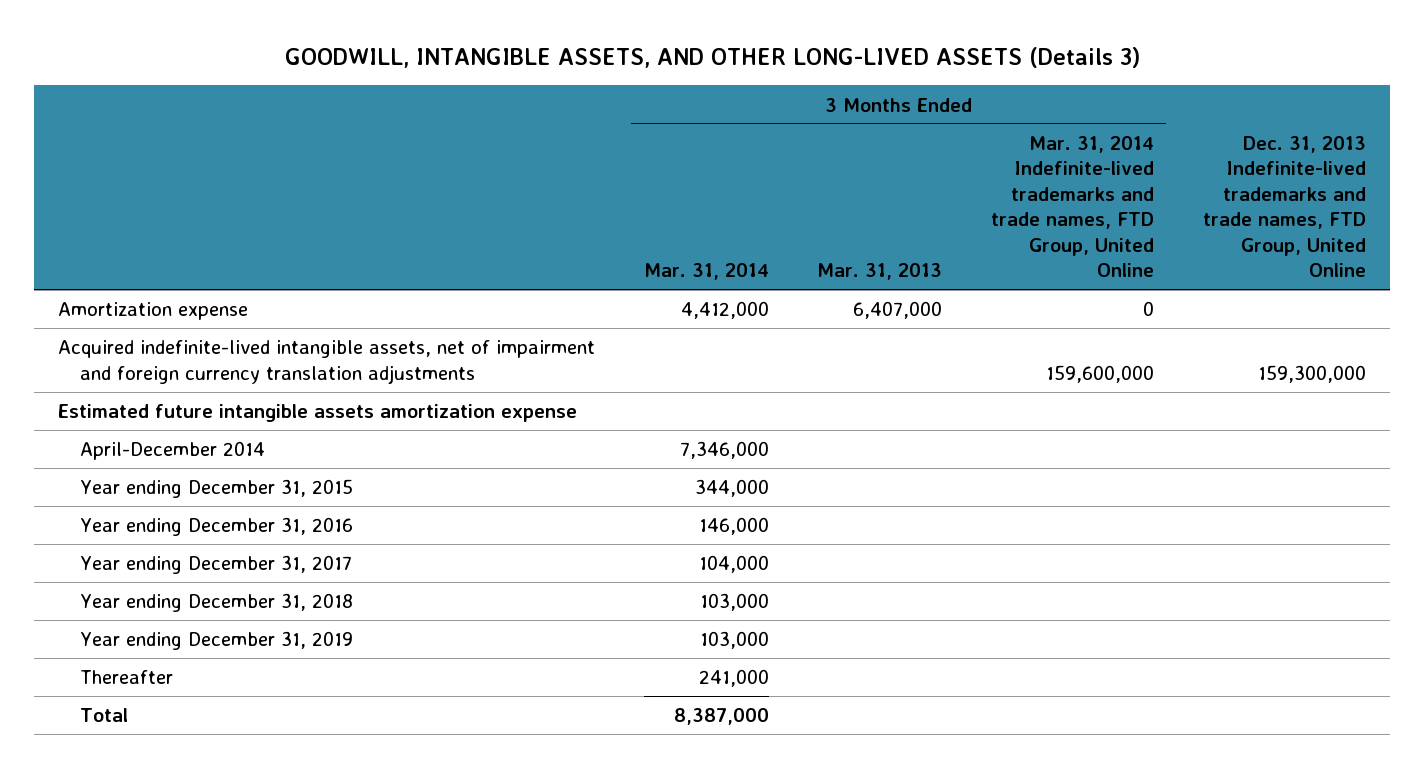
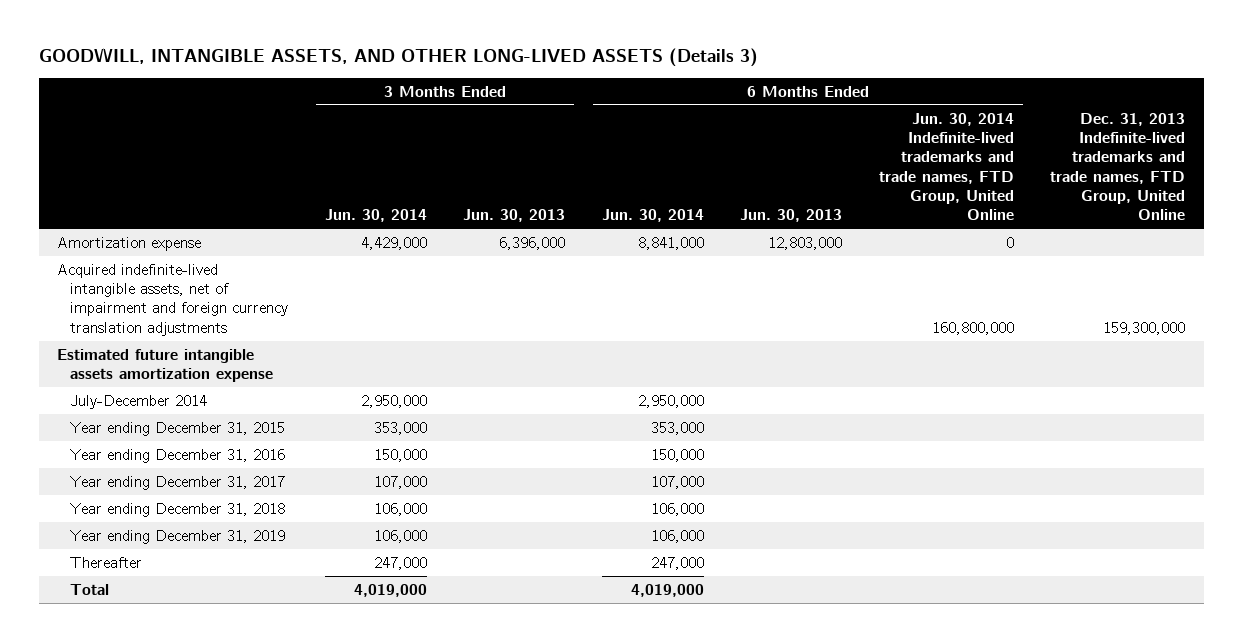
- | 3 Months Ended Mar. 31, 2014 | 3 Months Ended Mar. 31, 2013 | 3 Months Ended Mar. 31, 2014 Indefinite-lived trademarks and trade names, FTD Group, United Online | Dec. 31, 2013 Indefinite-lived trademarks and trade names, FTD Group, United Online
+ | 3 Months Ended Jun. 30, 2014 | 3 Months Ended Jun. 30, 2013 | 6 Months Ended Jun. 30, 2014 | 6 Months Ended Jun. 30, 2013 | 6 Months Ended Jun. 30, 2014 Indefinite-lived trademarks and trade names, FTD Group, United Online | Dec. 31, 2013 Indefinite-lived trademarks and trade names, FTD Group, United Online
- April-December 2014 | 7,346,000 | | |
+ July-December 2014 | 2,950,000 | | 2,950,000 | | |

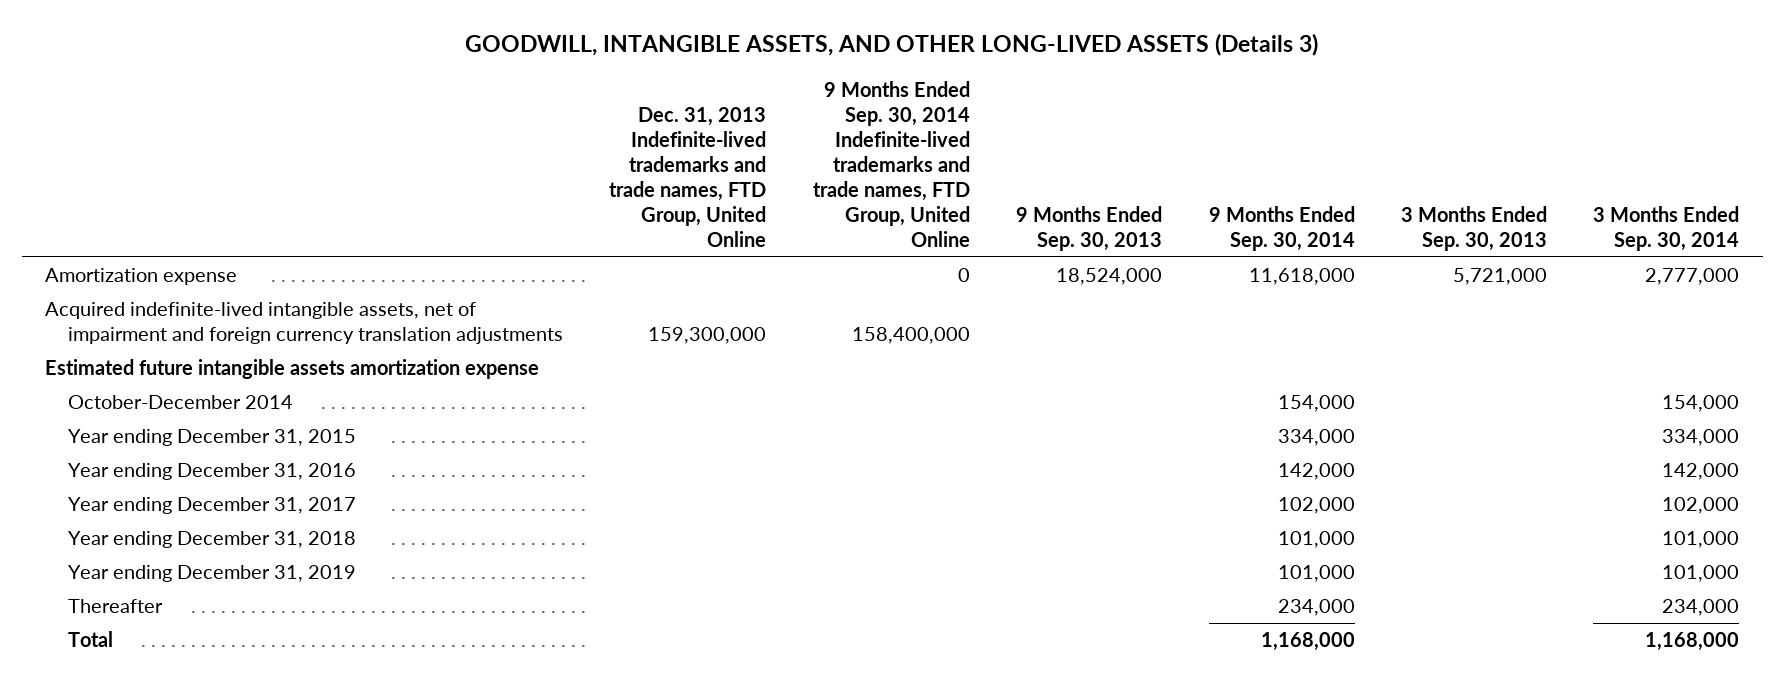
- | 3 Months Ended Jun. 30, 2014 | 3 Months Ended Jun. 30, 2013 | 6 Months Ended Jun. 30, 2014 | 6 Months Ended Jun. 30, 2013 | 6 Months Ended Jun. 30, 2014 Indefinite-lived trademarks and trade names, FTD Group, United Online | Dec. 31, 2013 Indefinite-lived trademarks and trade names, FTD Group, United Online
+ | Dec. 31, 2013 Indefinite-lived trademarks and trade names, FTD Group, United Online | 9 Months Ended Sep. 30, 2014 Indefinite-lived trademarks and trade names, FTD Group, United Online | 9 Months Ended Sep. 30, 2013 | 9 Months Ended Sep. 30, 2014 | 3 Months Ended Sep. 30, 2013 | 3 Months Ended Sep. 30, 2014
- July-December 2014 | 2,950,000 | | 2,950,000 | | |
+ October-December 2014 | | | | 154,000 | | 154,000

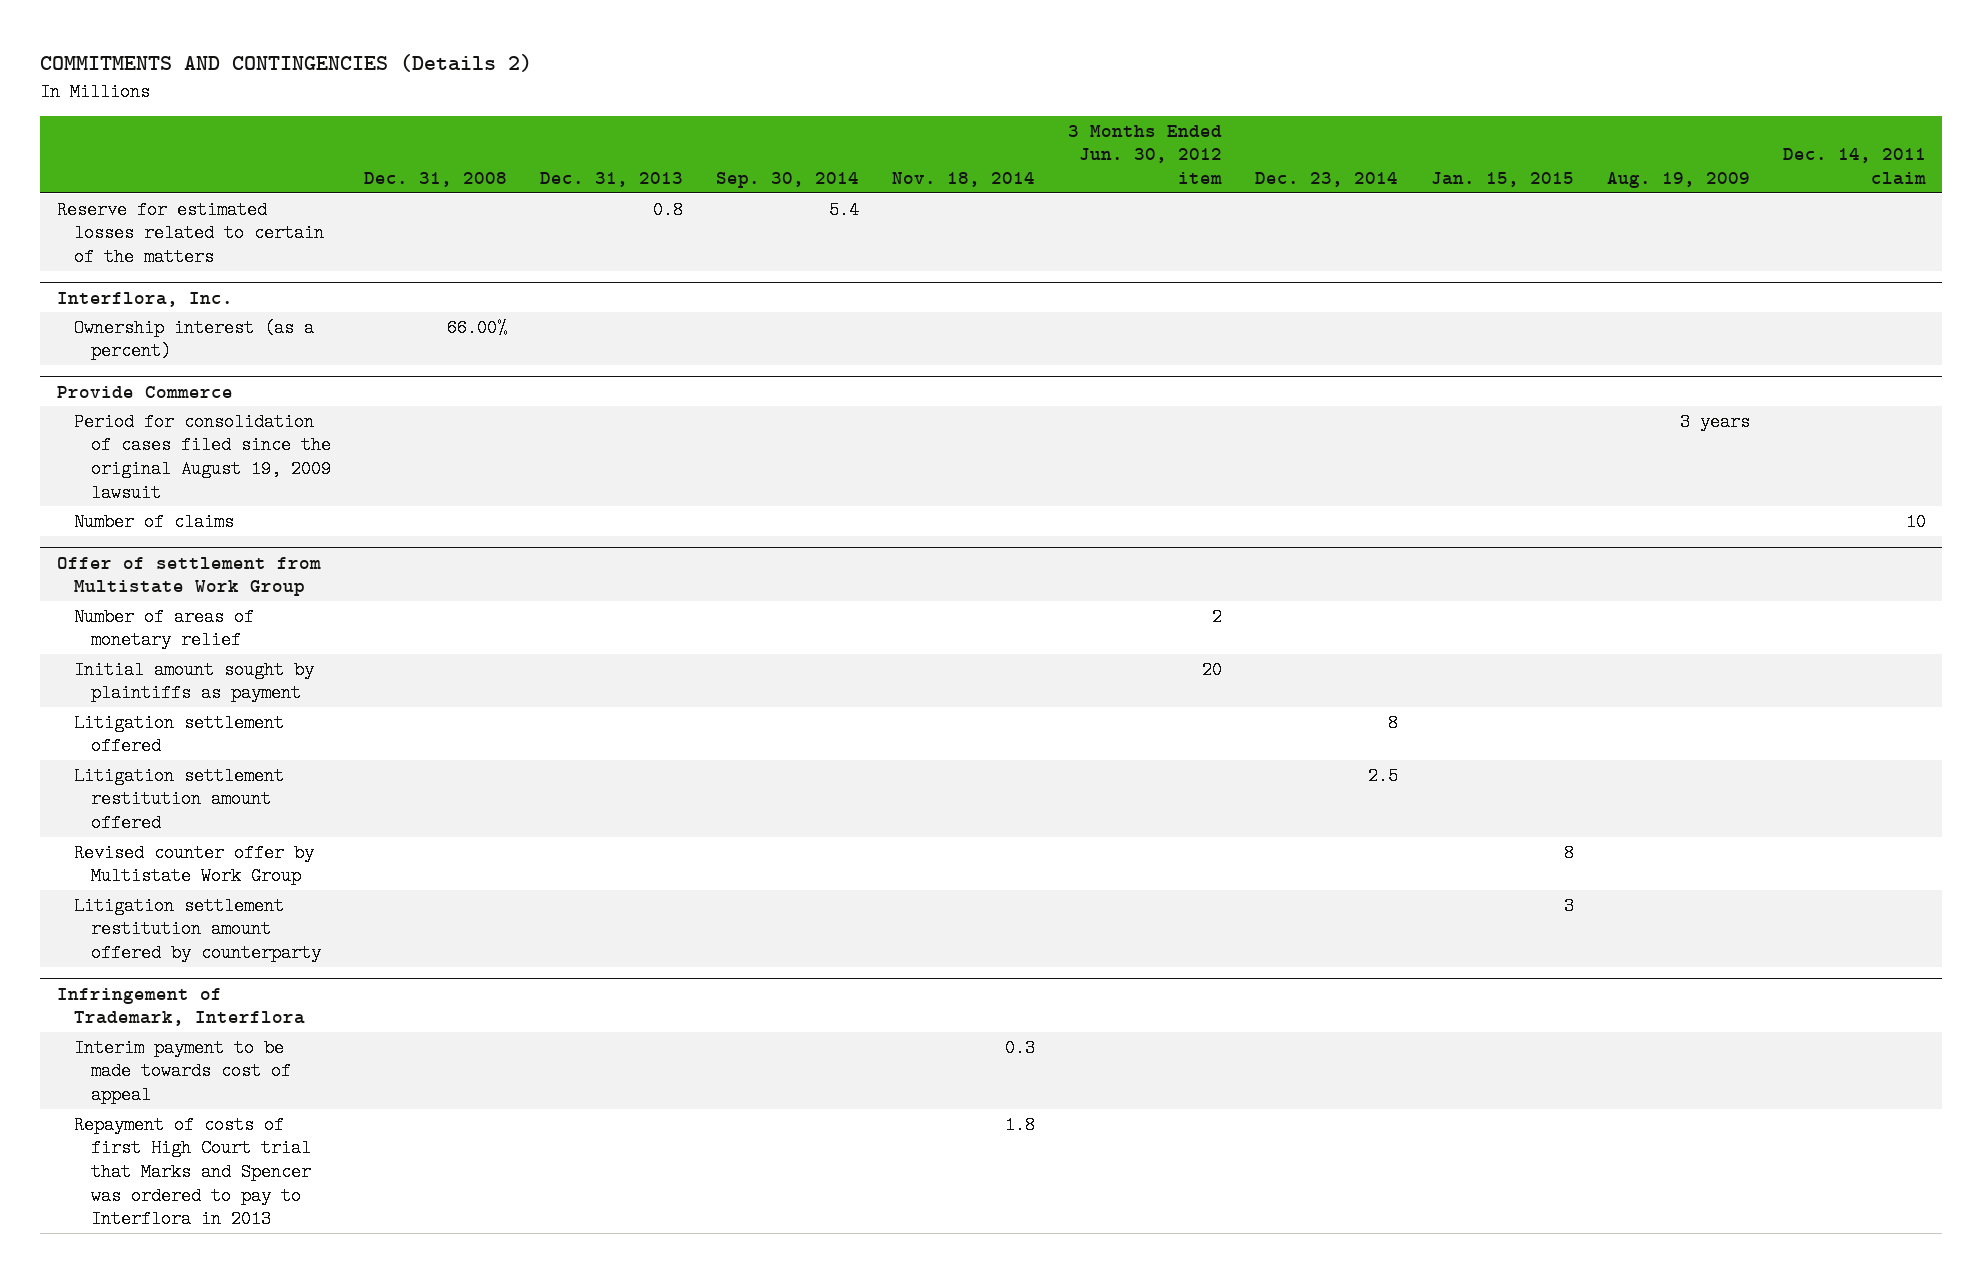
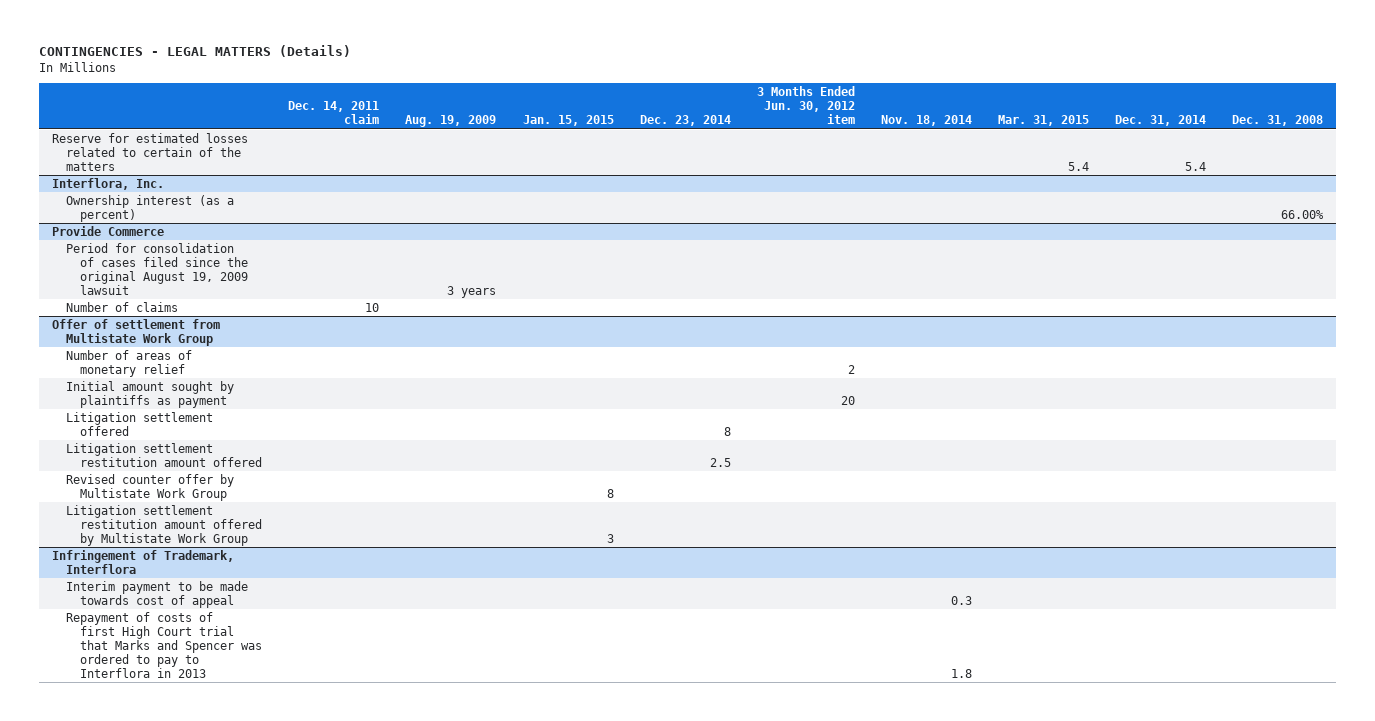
- COMMITMENTS AND CONTINGENCIES (Details 2)
+ CONTINGENCIES - LEGAL MATTERS (Details)
- | Dec. 31, 2008 | Dec. 31, 2013 | Sep. 30, 2014 | Nov. 18, 2014 | 3 Months Ended Jun. 30, 2012 item | Dec. 23, 2014 | Jan. 15, 2015 | Aug. 19, 2009 | Dec. 14, 2011 claim
+ | Dec. 14, 2011 claim | Aug. 19, 2009 | Jan. 15, 2015 | Dec. 23, 2014 | 3 Months Ended Jun. 30, 2012 item | Nov. 18, 2014 | Mar. 31, 2015 | Dec. 31, 2014 | Dec. 31, 2008
@ Offer of settlement from Multistate Work Group
- Litigation settlement restitution amount offered by counterparty | | | | | | | 3 | |
+ Litigation settlement restitution amount offered by Multistate Work Group | | | 3 | | | | | |

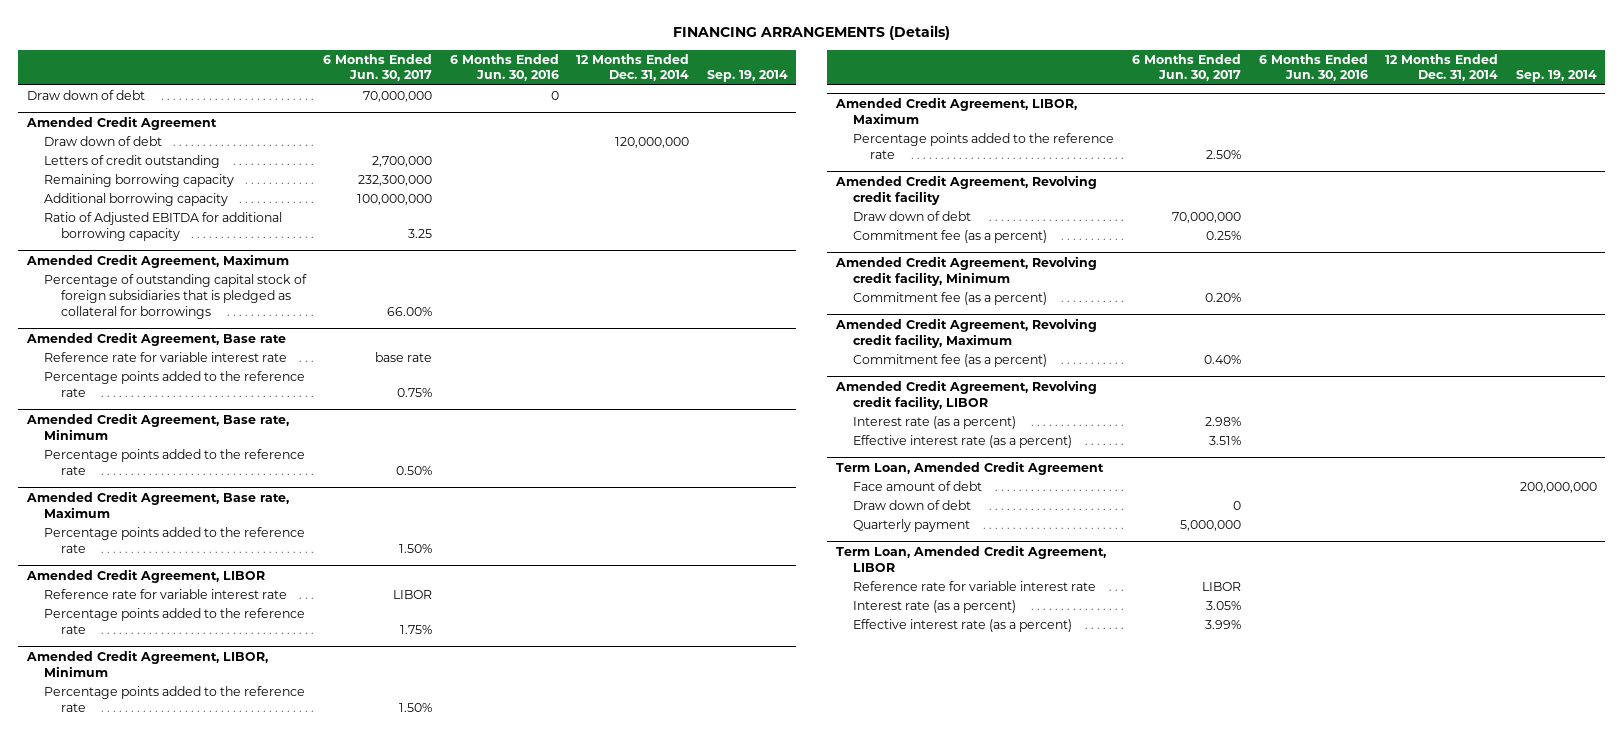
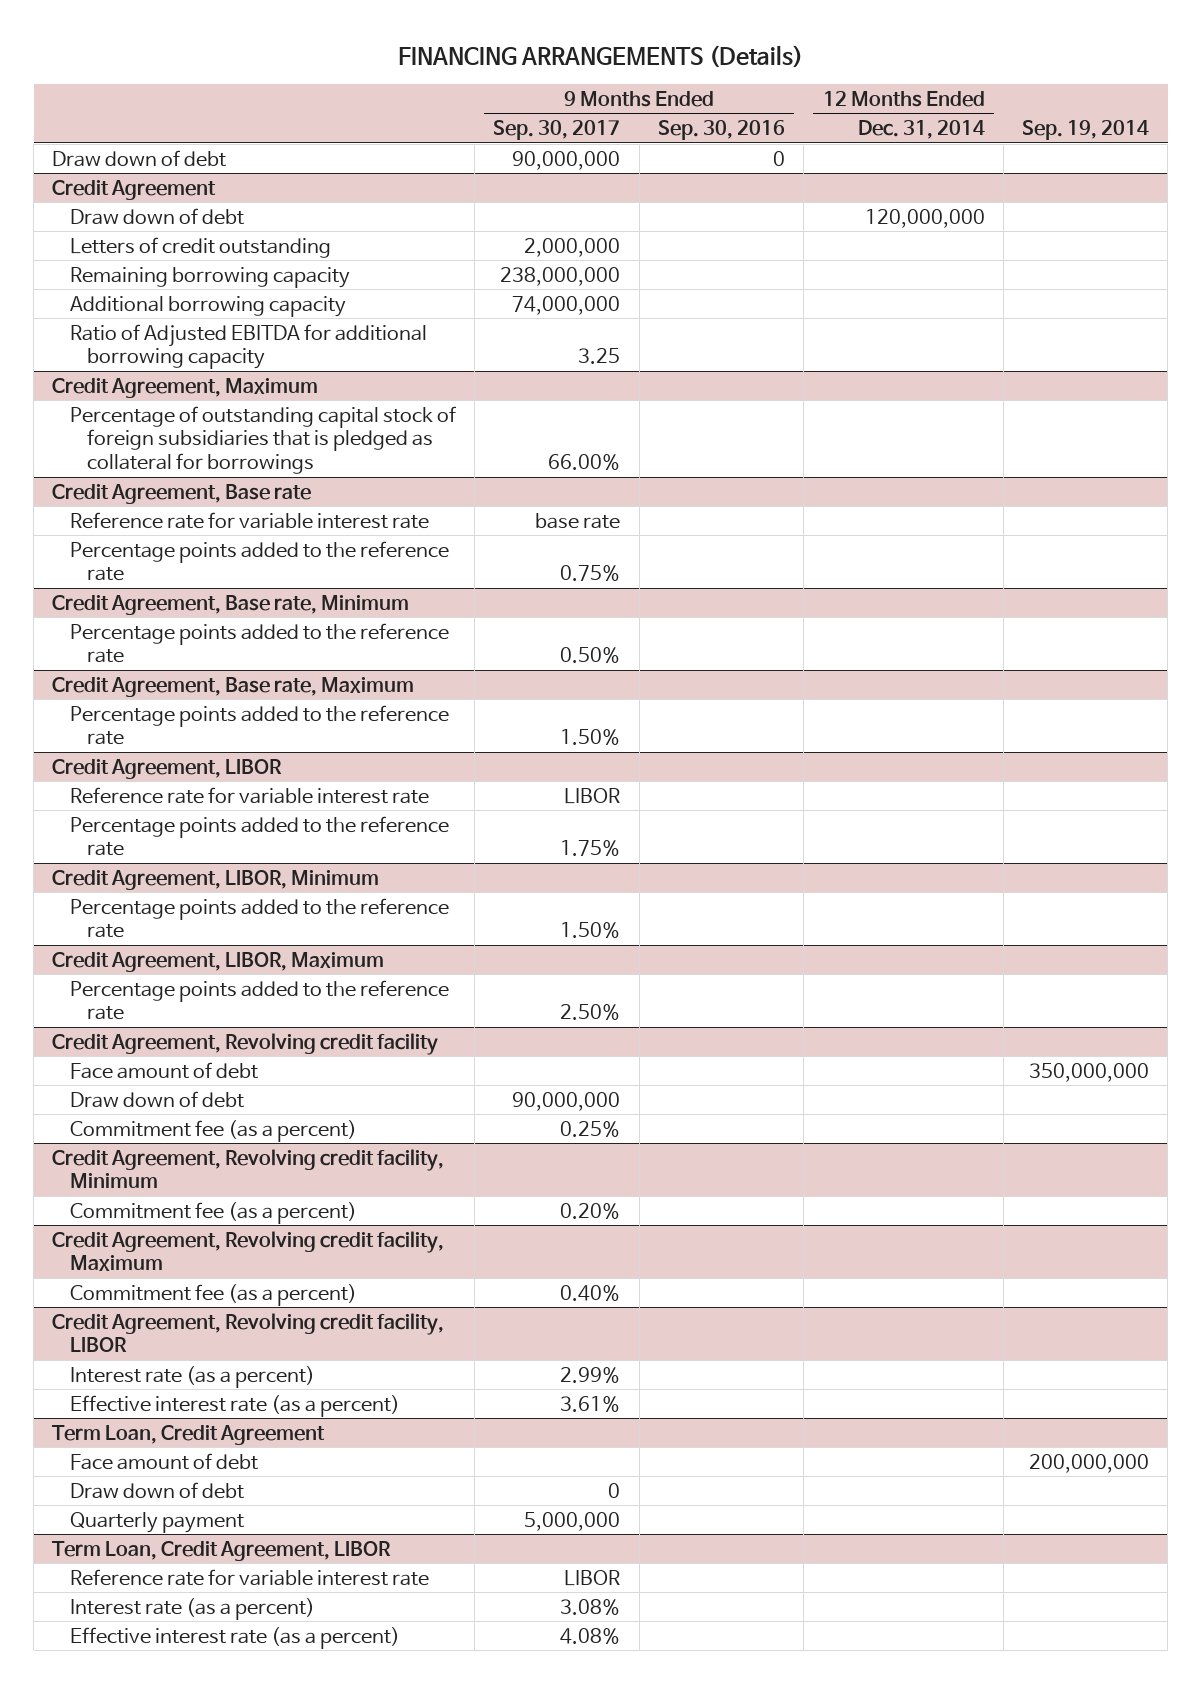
- | 6 Months Ended Jun. 30, 2017 | 6 Months Ended Jun. 30, 2016 | 12 Months Ended Dec. 31, 2014 | Sep. 19, 2014
+ | 9 Months Ended Sep. 30, 2017 | 9 Months Ended Sep. 30, 2016 | 12 Months Ended Dec. 31, 2014 | Sep. 19, 2014
- Amended Credit Agreement
+ Credit Agreement
- Amended Credit Agreement, Maximum
+ Credit Agreement, Maximum
- Amended Credit Agreement, Base rate
+ Credit Agreement, Base rate
- Amended Credit Agreement, Base rate, Minimum
+ Credit Agreement, Base rate, Minimum
- Amended Credit Agreement, Base rate, Maximum
+ Credit Agreement, Base rate, Maximum
- Amended Credit Agreement, LIBOR
+ Credit Agreement, LIBOR
- Amended Credit Agreement, LIBOR, Minimum
+ Credit Agreement, LIBOR, Minimum
- Amended Credit Agreement, LIBOR, Maximum
+ Credit Agreement, LIBOR, Maximum
- Amended Credit Agreement, Revolving credit facility
+ Credit Agreement, Revolving credit facility
+ Face amount of debt | | | | 350,000,000
- Amended Credit Agreement, Revolving credit facility, Minimum
+ Credit Agreement, Revolving credit facility, Minimum
- Amended Credit Agreement, Revolving credit facility, Maximum
+ Credit Agreement, Revolving credit facility, Maximum
- Amended Credit Agreement, Revolving credit facility, LIBOR
+ Credit Agreement, Revolving credit facility, LIBOR
- Term Loan, Amended Credit Agreement
+ Term Loan, Credit Agreement
- Term Loan, Amended Credit Agreement, LIBOR
+ Term Loan, Credit Agreement, LIBOR

